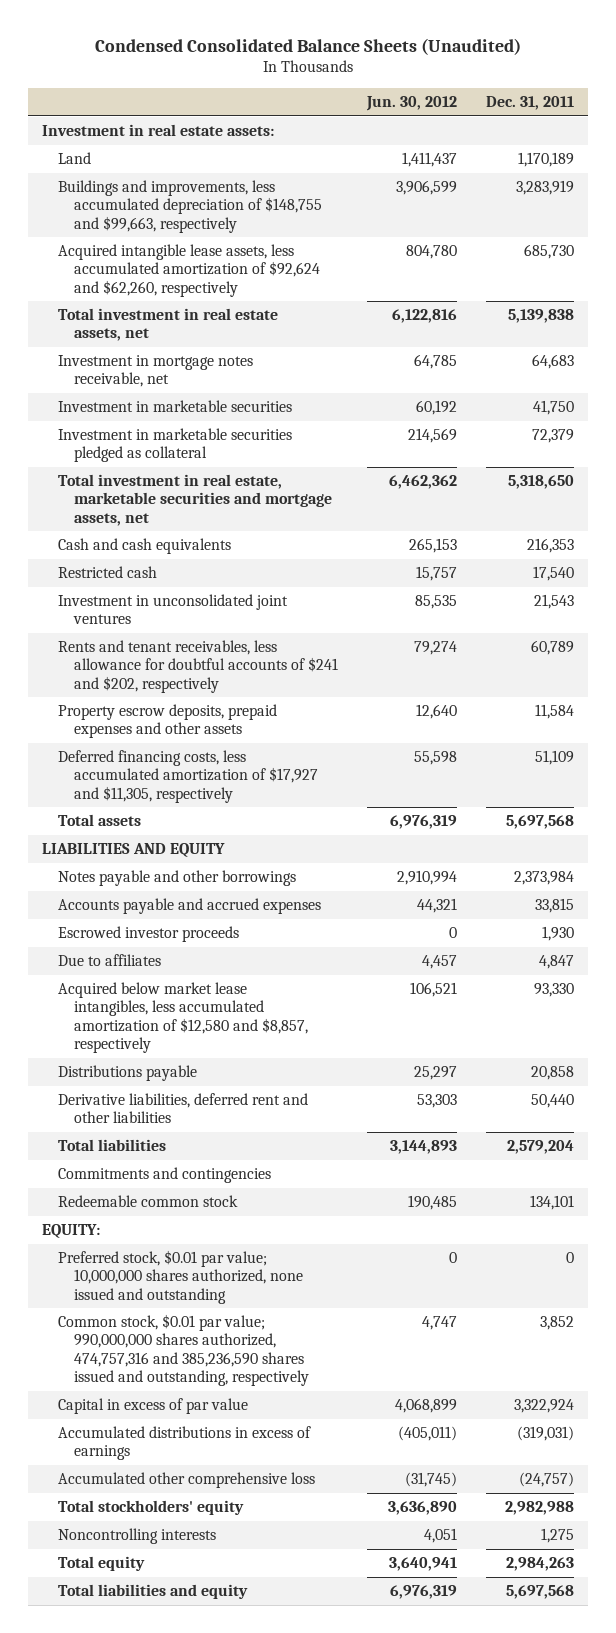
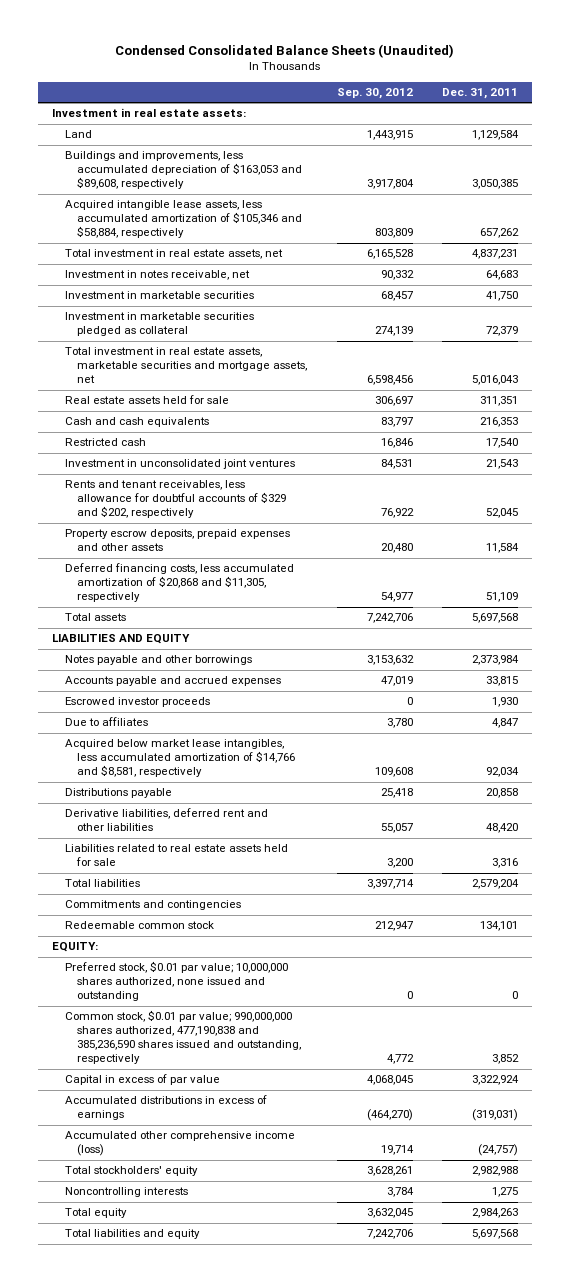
- | Jun. 30, 2012 | Dec. 31, 2011
+ | Sep. 30, 2012 | Dec. 31, 2011
- Land | 1,411,437 | 1,170,189
- Buildings and improvements, less accumulated depreciation of $148,755 and $99,663, respectively | 3,906,599 | 3,283,919
- Acquired intangible lease assets, less accumulated amortization of $92,624 and $62,260, respectively | 804,780 | 685,730
- Total investment in real estate assets, net | 6,122,816 | 5,139,838
- Investment in mortgage notes receivable, net | 64,785 | 64,683
+ Land | 1,443,915 | 1,129,584
+ Buildings and improvements, less accumulated depreciation of $163,053 and $89,608, respectively | 3,917,804 | 3,050,385
+ Acquired intangible lease assets, less accumulated amortization of $105,346 and $58,884, respectively | 803,809 | 657,262
+ Total investment in real estate assets, net | 6,165,528 | 4,837,231
+ Investment in notes receivable, net | 90,332 | 64,683
- Total investment in real estate, marketable securities and mortgage assets, net | 6,462,362 | 5,318,650
+ Total investment in real estate assets, marketable securities and mortgage assets, net | 6,598,456 | 5,016,043
+ Real estate assets held for sale | 306,697 | 311,351
- Rents and tenant receivables, less allowance for doubtful accounts of $241 and $202, respectively | 79,274 | 60,789
+ Rents and tenant receivables, less allowance for doubtful accounts of $329 and $202, respectively | 76,922 | 52,045
- Deferred financing costs, less accumulated amortization of $17,927 and $11,305, respectively | 55,598 | 51,109
+ Deferred financing costs, less accumulated amortization of $20,868 and $11,305, respectively | 54,977 | 51,109
- Acquired below market lease intangibles, less accumulated amortization of $12,580 and $8,857, respectively | 106,521 | 93,330
+ Acquired below market lease intangibles, less accumulated amortization of $14,766 and $8,581, respectively | 109,608 | 92,034
- Derivative liabilities, deferred rent and other liabilities | 53,303 | 50,440
+ Derivative liabilities, deferred rent and other liabilities | 55,057 | 48,420
+ Liabilities related to real estate assets held for sale | 3,200 | 3,316
- Common stock, $0.01 par value; 990,000,000 shares authorized, 474,757,316 and 385,236,590 shares issued and outstanding, respectively | 4,747 | 3,852
+ Common stock, $0.01 par value; 990,000,000 shares authorized, 477,190,838 and 385,236,590 shares issued and outstanding, respectively | 4,772 | 3,852
- Accumulated other comprehensive loss | (31,745) | (24,757)
+ Accumulated other comprehensive income (loss) | 19,714 | (24,757)

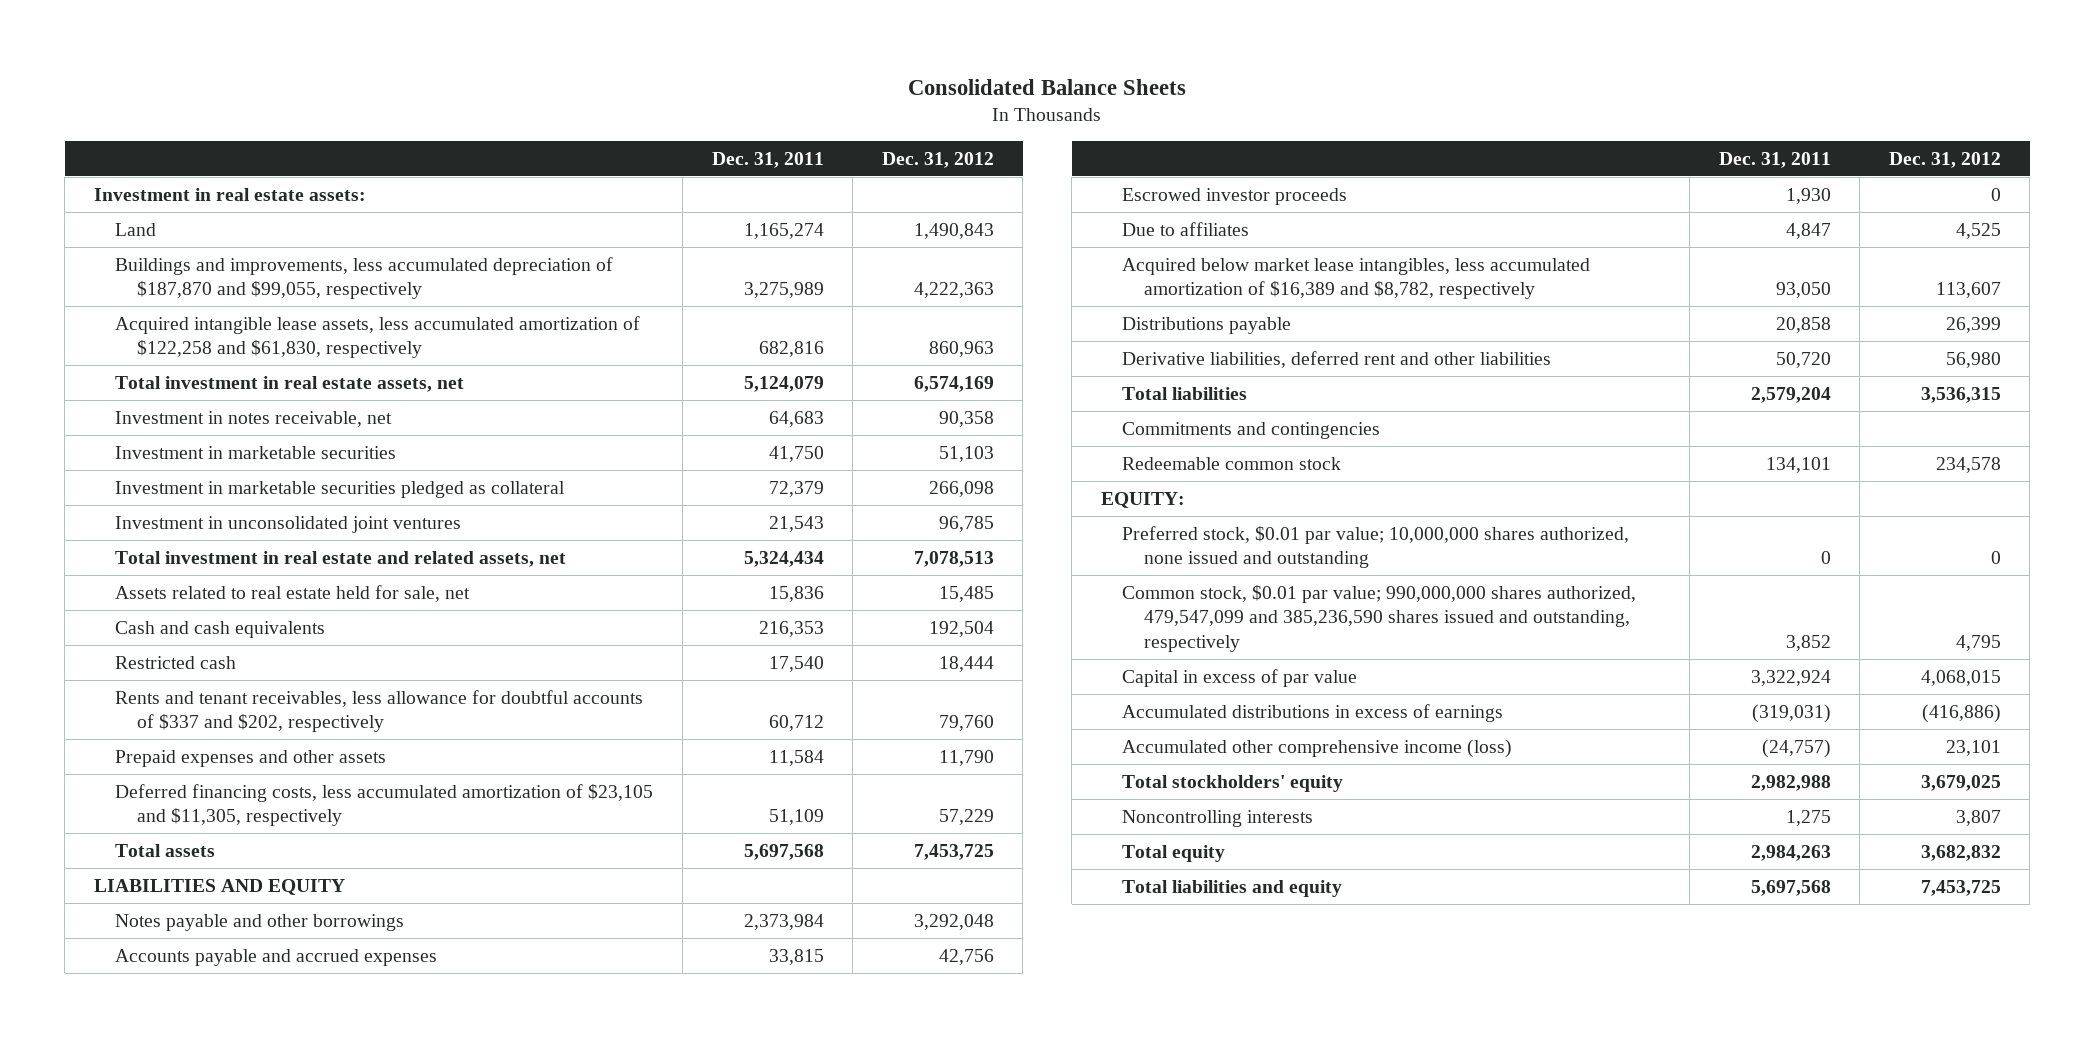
- Condensed Consolidated Balance Sheets (Unaudited)
+ Consolidated Balance Sheets
- | Sep. 30, 2012 | Dec. 31, 2011
+ | Dec. 31, 2011 | Dec. 31, 2012
- Land | 1,443,915 | 1,129,584
- Buildings and improvements, less accumulated depreciation of $163,053 and $89,608, respectively | 3,917,804 | 3,050,385
- Acquired intangible lease assets, less accumulated amortization of $105,346 and $58,884, respectively | 803,809 | 657,262
- Total investment in real estate assets, net | 6,165,528 | 4,837,231
+ Land | 1,165,274 | 1,490,843
+ Buildings and improvements, less accumulated depreciation of $187,870 and $99,055, respectively | 3,275,989 | 4,222,363
+ Acquired intangible lease assets, less accumulated amortization of $122,258 and $61,830, respectively | 682,816 | 860,963
+ Total investment in real estate assets, net | 5,124,079 | 6,574,169
- Total investment in real estate assets, marketable securities and mortgage assets, net | 6,598,456 | 5,016,043
- Real estate assets held for sale | 306,697 | 311,351
moved up: Investment in unconsolidated joint ventures | 21,543 | 96,785
+ Total investment in real estate and related assets, net | 5,324,434 | 7,078,513
+ Assets related to real estate held for sale, net | 15,836 | 15,485
- Rents and tenant receivables, less allowance for doubtful accounts of $329 and $202, respectively | 76,922 | 52,045
- Property escrow deposits, prepaid expenses and other assets | 20,480 | 11,584
- Deferred financing costs, less accumulated amortization of $20,868 and $11,305, respectively | 54,977 | 51,109
+ Rents and tenant receivables, less allowance for doubtful accounts of $337 and $202, respectively | 60,712 | 79,760
+ Prepaid expenses and other assets | 11,584 | 11,790
+ Deferred financing costs, less accumulated amortization of $23,105 and $11,305, respectively | 51,109 | 57,229
- Acquired below market lease intangibles, less accumulated amortization of $14,766 and $8,581, respectively | 109,608 | 92,034
+ Acquired below market lease intangibles, less accumulated amortization of $16,389 and $8,782, respectively | 93,050 | 113,607
- Derivative liabilities, deferred rent and other liabilities | 55,057 | 48,420
- Liabilities related to real estate assets held for sale | 3,200 | 3,316
+ Derivative liabilities, deferred rent and other liabilities | 50,720 | 56,980
- Common stock, $0.01 par value; 990,000,000 shares authorized, 477,190,838 and 385,236,590 shares issued and outstanding, respectively | 4,772 | 3,852
+ Common stock, $0.01 par value; 990,000,000 shares authorized, 479,547,099 and 385,236,590 shares issued and outstanding, respectively | 3,852 | 4,795

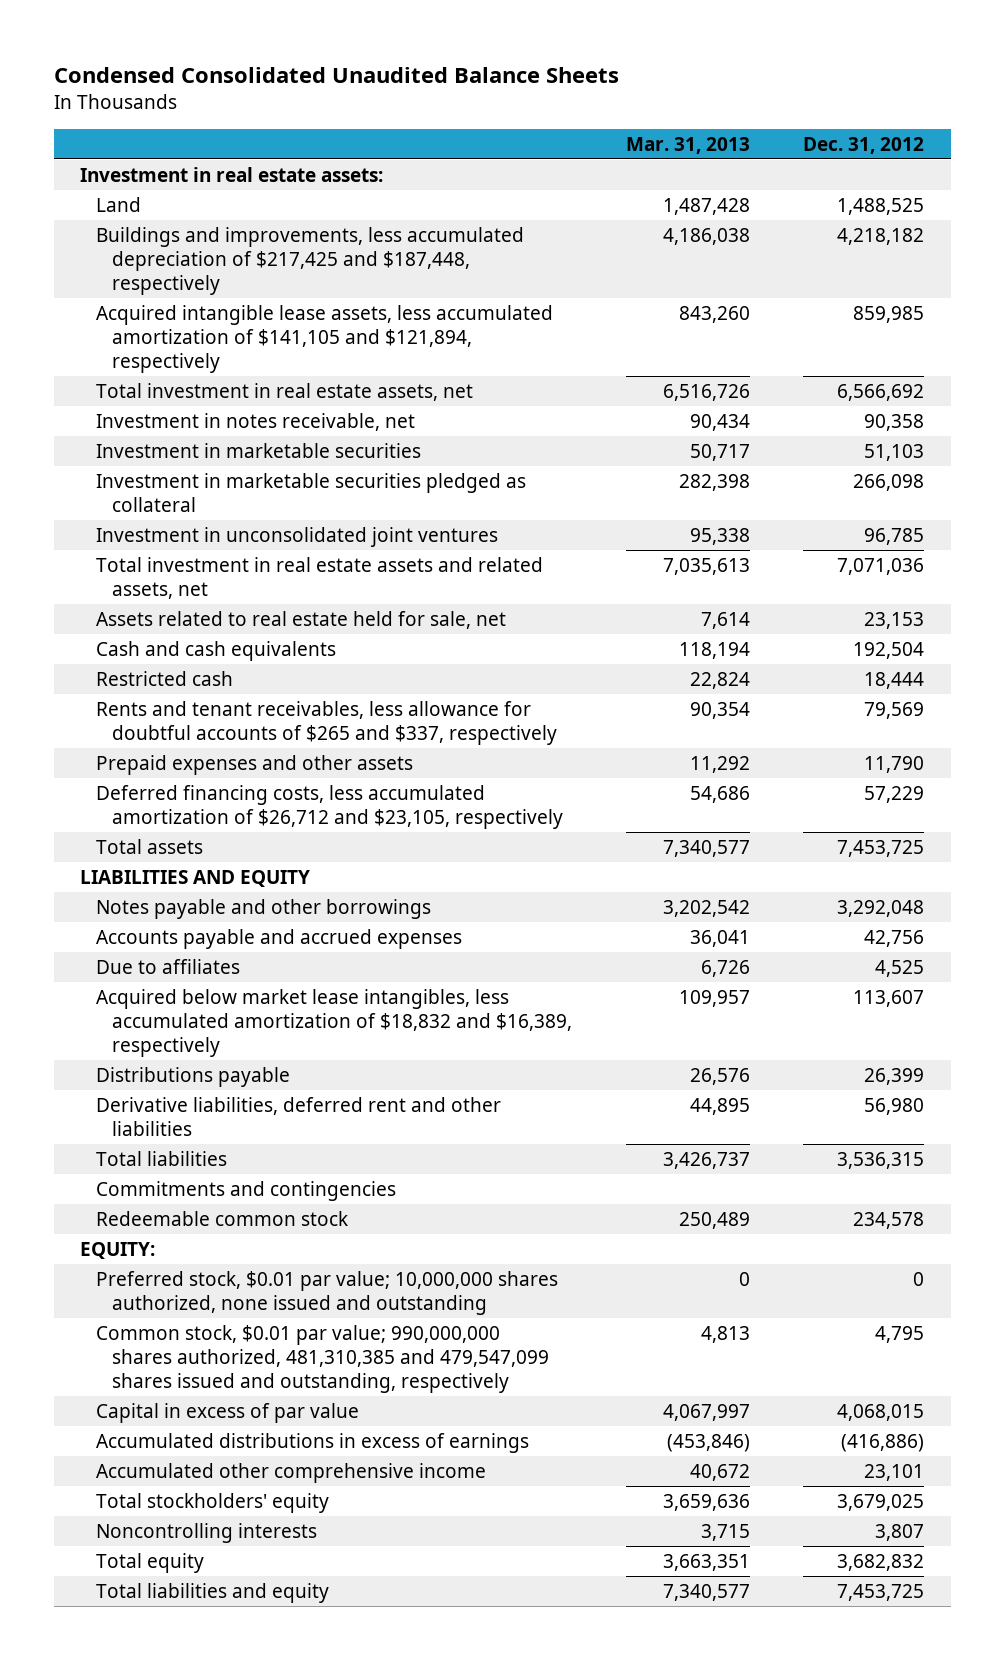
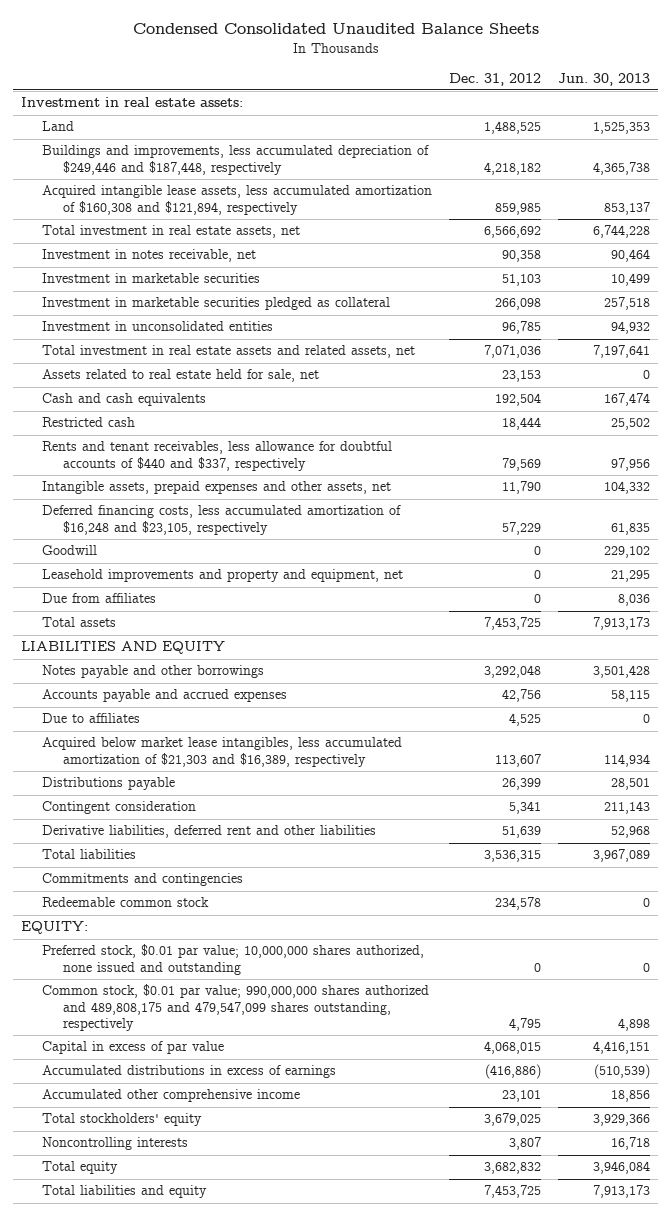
- | Mar. 31, 2013 | Dec. 31, 2012
+ | Dec. 31, 2012 | Jun. 30, 2013
- Buildings and improvements, less accumulated depreciation of $217,425 and $187,448, respectively | 4,186,038 | 4,218,182
- Acquired intangible lease assets, less accumulated amortization of $141,105 and $121,894, respectively | 843,260 | 859,985
+ Buildings and improvements, less accumulated depreciation of $249,446 and $187,448, respectively | 4,218,182 | 4,365,738
+ Acquired intangible lease assets, less accumulated amortization of $160,308 and $121,894, respectively | 859,985 | 853,137
- Investment in unconsolidated joint ventures | 95,338 | 96,785
+ Investment in unconsolidated entities | 96,785 | 94,932
- Rents and tenant receivables, less allowance for doubtful accounts of $265 and $337, respectively | 90,354 | 79,569
- Prepaid expenses and other assets | 11,292 | 11,790
- Deferred financing costs, less accumulated amortization of $26,712 and $23,105, respectively | 54,686 | 57,229
+ Rents and tenant receivables, less allowance for doubtful accounts of $440 and $337, respectively | 79,569 | 97,956
+ Intangible assets, prepaid expenses and other assets, net | 11,790 | 104,332
+ Deferred financing costs, less accumulated amortization of $16,248 and $23,105, respectively | 57,229 | 61,835
+ Goodwill | 0 | 229,102
+ Leasehold improvements and property and equipment, net | 0 | 21,295
+ Due from affiliates | 0 | 8,036
- Acquired below market lease intangibles, less accumulated amortization of $18,832 and $16,389, respectively | 109,957 | 113,607
+ Acquired below market lease intangibles, less accumulated amortization of $21,303 and $16,389, respectively | 113,607 | 114,934
- Derivative liabilities, deferred rent and other liabilities | 44,895 | 56,980
+ Contingent consideration | 5,341 | 211,143
+ Derivative liabilities, deferred rent and other liabilities | 51,639 | 52,968
- Common stock, $0.01 par value; 990,000,000 shares authorized, 481,310,385 and 479,547,099 shares issued and outstanding, respectively | 4,813 | 4,795
+ Common stock, $0.01 par value; 990,000,000 shares authorized and 489,808,175 and 479,547,099 shares outstanding, respectively | 4,795 | 4,898

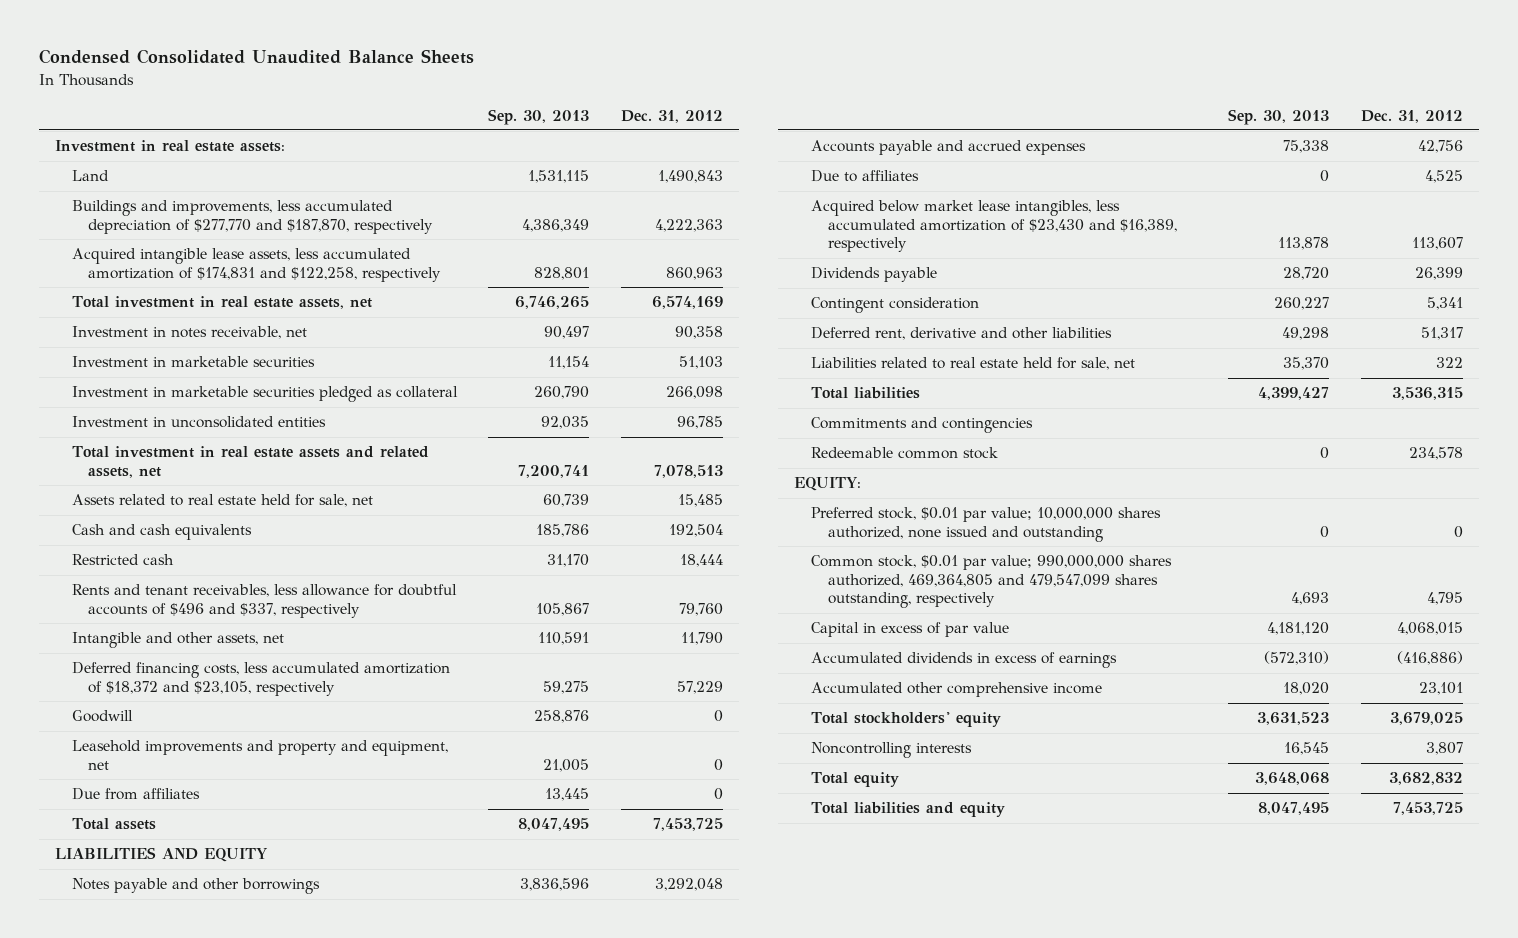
- | Dec. 31, 2012 | Jun. 30, 2013
+ | Sep. 30, 2013 | Dec. 31, 2012
- Land | 1,488,525 | 1,525,353
- Buildings and improvements, less accumulated depreciation of $249,446 and $187,448, respectively | 4,218,182 | 4,365,738
- Acquired intangible lease assets, less accumulated amortization of $160,308 and $121,894, respectively | 859,985 | 853,137
- Total investment in real estate assets, net | 6,566,692 | 6,744,228
+ Land | 1,531,115 | 1,490,843
+ Buildings and improvements, less accumulated depreciation of $277,770 and $187,870, respectively | 4,386,349 | 4,222,363
+ Acquired intangible lease assets, less accumulated amortization of $174,831 and $122,258, respectively | 828,801 | 860,963
+ Total investment in real estate assets, net | 6,746,265 | 6,574,169
- Total investment in real estate assets and related assets, net | 7,071,036 | 7,197,641
- Assets related to real estate held for sale, net | 23,153 | 0
+ Total investment in real estate assets and related assets, net | 7,200,741 | 7,078,513
+ Assets related to real estate held for sale, net | 60,739 | 15,485
- Rents and tenant receivables, less allowance for doubtful accounts of $440 and $337, respectively | 79,569 | 97,956
- Intangible assets, prepaid expenses and other assets, net | 11,790 | 104,332
- Deferred financing costs, less accumulated amortization of $16,248 and $23,105, respectively | 57,229 | 61,835
+ Rents and tenant receivables, less allowance for doubtful accounts of $496 and $337, respectively | 105,867 | 79,760
+ Intangible and other assets, net | 110,591 | 11,790
+ Deferred financing costs, less accumulated amortization of $18,372 and $23,105, respectively | 59,275 | 57,229
- Acquired below market lease intangibles, less accumulated amortization of $21,303 and $16,389, respectively | 113,607 | 114,934
- Distributions payable | 26,399 | 28,501
+ Acquired below market lease intangibles, less accumulated amortization of $23,430 and $16,389, respectively | 113,878 | 113,607
+ Dividends payable | 28,720 | 26,399
- Derivative liabilities, deferred rent and other liabilities | 51,639 | 52,968
+ Deferred rent, derivative and other liabilities | 49,298 | 51,317
+ Liabilities related to real estate held for sale, net | 35,370 | 322
- Common stock, $0.01 par value; 990,000,000 shares authorized and 489,808,175 and 479,547,099 shares outstanding, respectively | 4,795 | 4,898
+ Common stock, $0.01 par value; 990,000,000 shares authorized, 469,364,805 and 479,547,099 shares outstanding, respectively | 4,693 | 4,795
- Accumulated distributions in excess of earnings | (416,886) | (510,539)
+ Accumulated dividends in excess of earnings | (572,310) | (416,886)

